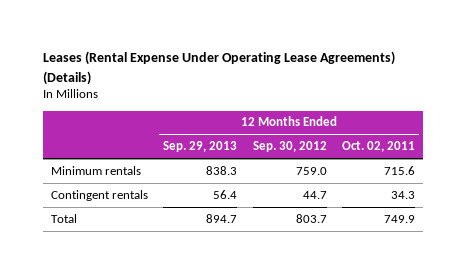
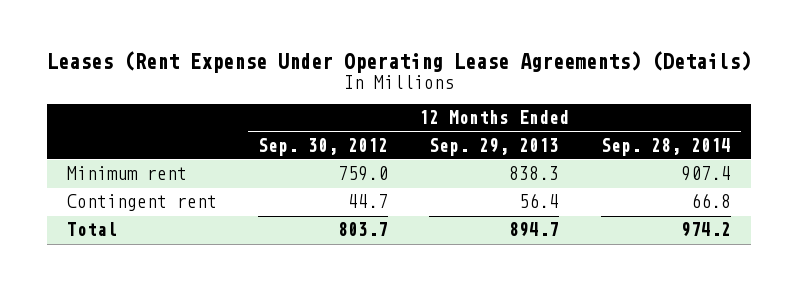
- Leases (Rental Expense Under Operating Lease Agreements) (Details)
+ Leases (Rent Expense Under Operating Lease Agreements) (Details)
- | 12 Months Ended Sep. 29, 2013 | 12 Months Ended Sep. 30, 2012 | 12 Months Ended Oct. 02, 2011
+ | 12 Months Ended Sep. 30, 2012 | 12 Months Ended Sep. 29, 2013 | 12 Months Ended Sep. 28, 2014
- Minimum rentals | 838.3 | 759.0 | 715.6
- Contingent rentals | 56.4 | 44.7 | 34.3
+ Minimum rent | 759.0 | 838.3 | 907.4
+ Contingent rent | 44.7 | 56.4 | 66.8

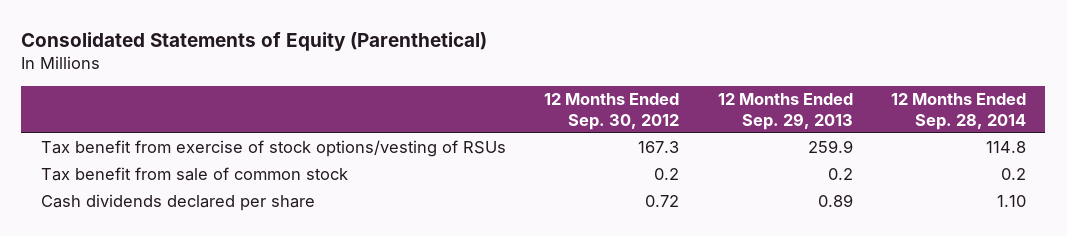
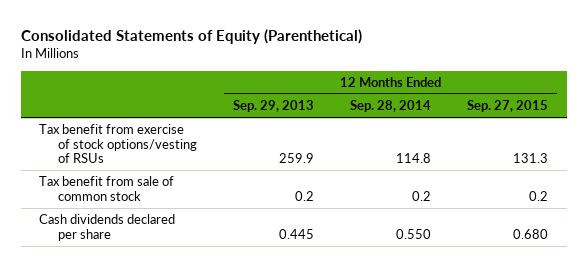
- | 12 Months Ended Sep. 30, 2012 | 12 Months Ended Sep. 29, 2013 | 12 Months Ended Sep. 28, 2014
+ | 12 Months Ended Sep. 29, 2013 | 12 Months Ended Sep. 28, 2014 | 12 Months Ended Sep. 27, 2015
- Cash dividends declared per share | 0.72 | 0.89 | 1.10
+ Cash dividends declared per share | 0.445 | 0.550 | 0.680

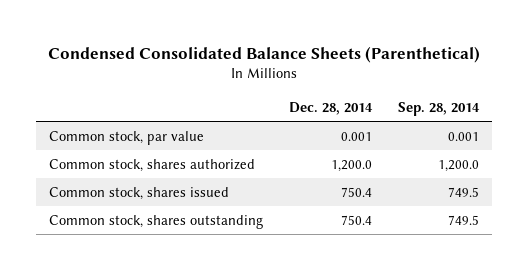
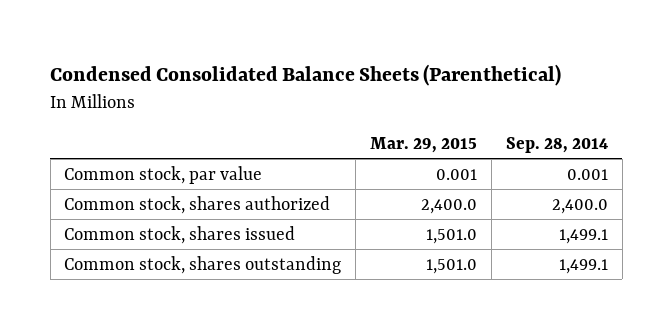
- | Dec. 28, 2014 | Sep. 28, 2014
+ | Mar. 29, 2015 | Sep. 28, 2014
- Common stock, shares authorized | 1,200.0 | 1,200.0
- Common stock, shares issued | 750.4 | 749.5
- Common stock, shares outstanding | 750.4 | 749.5
+ Common stock, shares authorized | 2,400.0 | 2,400.0
+ Common stock, shares issued | 1,501.0 | 1,499.1
+ Common stock, shares outstanding | 1,501.0 | 1,499.1

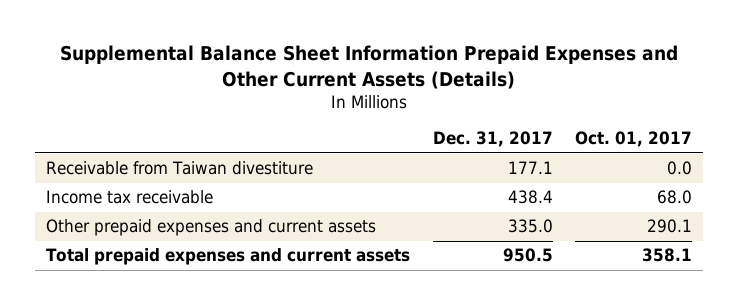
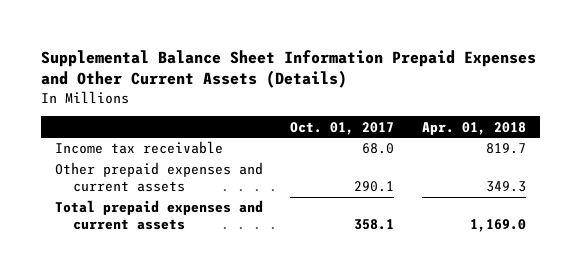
- | Dec. 31, 2017 | Oct. 01, 2017
+ | Oct. 01, 2017 | Apr. 01, 2018
- Receivable from Taiwan divestiture | 177.1 | 0.0

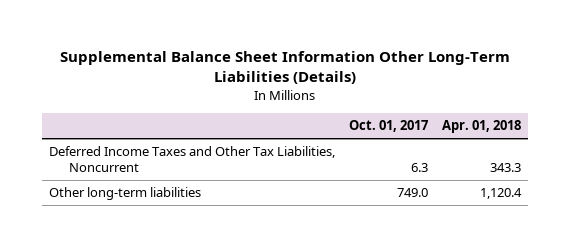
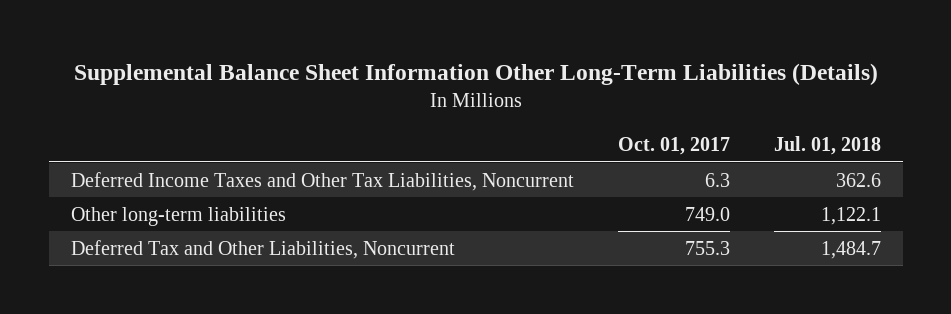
- | Oct. 01, 2017 | Apr. 01, 2018
+ | Oct. 01, 2017 | Jul. 01, 2018
+ Deferred Tax and Other Liabilities, Noncurrent | 755.3 | 1,484.7

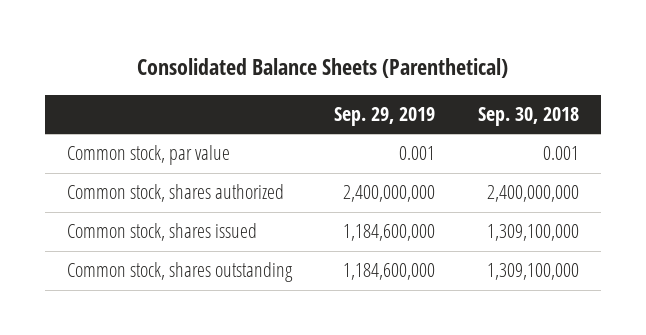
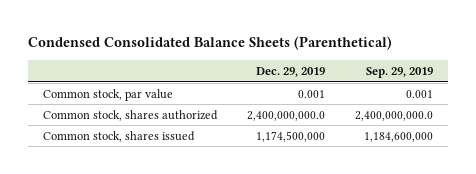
- Consolidated Balance Sheets (Parenthetical)
+ Condensed Consolidated Balance Sheets (Parenthetical)
- | Sep. 29, 2019 | Sep. 30, 2018
+ | Dec. 29, 2019 | Sep. 29, 2019
- Common stock, shares authorized | 2,400,000,000 | 2,400,000,000
+ Common stock, shares authorized | 2,400,000,000.0 | 2,400,000,000.0
- Common stock, shares outstanding | 1,184,600,000 | 1,309,100,000

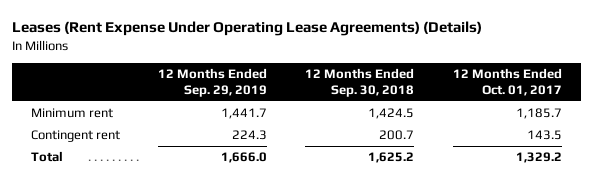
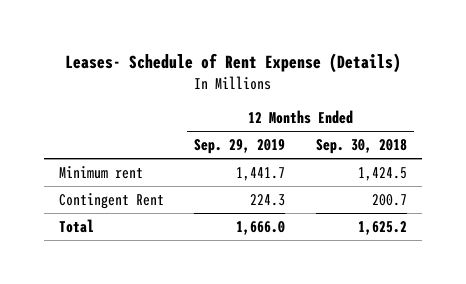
- Leases (Rent Expense Under Operating Lease Agreements) (Details)
+ Leases- Schedule of Rent Expense (Details)
- | 12 Months Ended Sep. 29, 2019 | 12 Months Ended Sep. 30, 2018 | 12 Months Ended Oct. 01, 2017
+ | 12 Months Ended Sep. 29, 2019 | 12 Months Ended Sep. 30, 2018
- Contingent rent | 224.3 | 200.7 | 143.5
+ Contingent Rent | 224.3 | 200.7

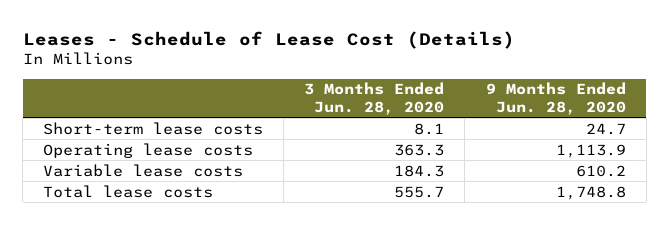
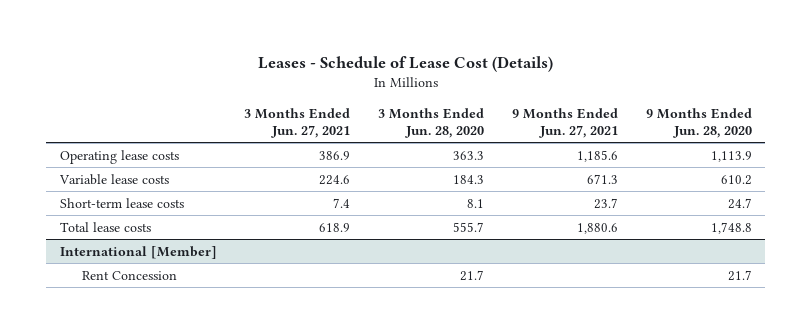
- | 3 Months Ended Jun. 28, 2020 | 9 Months Ended Jun. 28, 2020
+ | 3 Months Ended Jun. 27, 2021 | 3 Months Ended Jun. 28, 2020 | 9 Months Ended Jun. 27, 2021 | 9 Months Ended Jun. 28, 2020
moved down: Short-term lease costs | 7.4 | 8.1 | 23.7 | 24.7
+ International [Member]
+ Rent Concession | | 21.7 | | 21.7

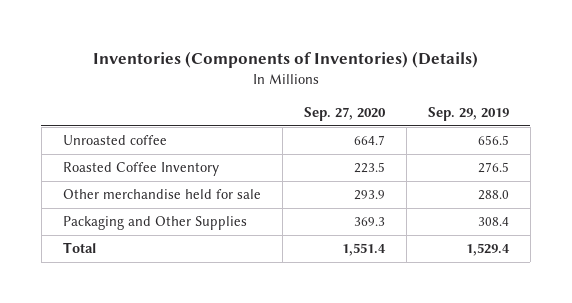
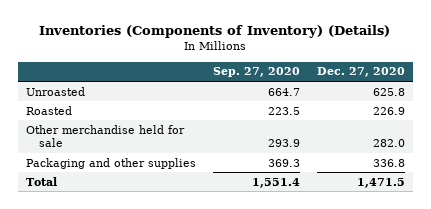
- Inventories (Components of Inventories) (Details)
+ Inventories (Components of Inventory) (Details)
- | Sep. 27, 2020 | Sep. 29, 2019
+ | Sep. 27, 2020 | Dec. 27, 2020
- Unroasted coffee | 664.7 | 656.5
- Roasted Coffee Inventory | 223.5 | 276.5
+ Unroasted | 664.7 | 625.8
+ Roasted | 223.5 | 226.9
- Packaging and Other Supplies | 369.3 | 308.4
+ Packaging and other supplies | 369.3 | 336.8

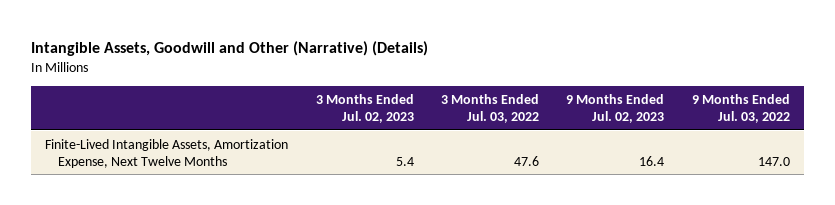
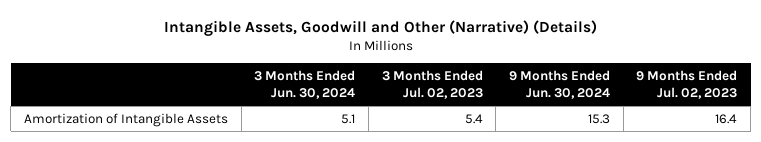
- | 3 Months Ended Jul. 02, 2023 | 3 Months Ended Jul. 03, 2022 | 9 Months Ended Jul. 02, 2023 | 9 Months Ended Jul. 03, 2022
+ | 3 Months Ended Jun. 30, 2024 | 3 Months Ended Jul. 02, 2023 | 9 Months Ended Jun. 30, 2024 | 9 Months Ended Jul. 02, 2023
- Finite-Lived Intangible Assets, Amortization Expense, Next Twelve Months | 5.4 | 47.6 | 16.4 | 147.0
+ Amortization of Intangible Assets | 5.1 | 5.4 | 15.3 | 16.4

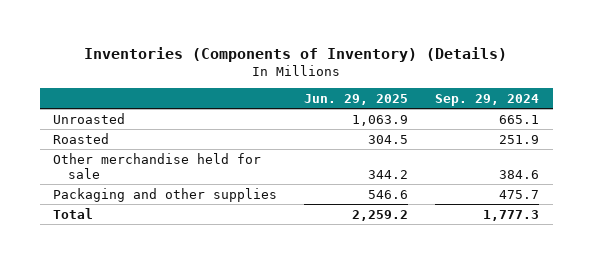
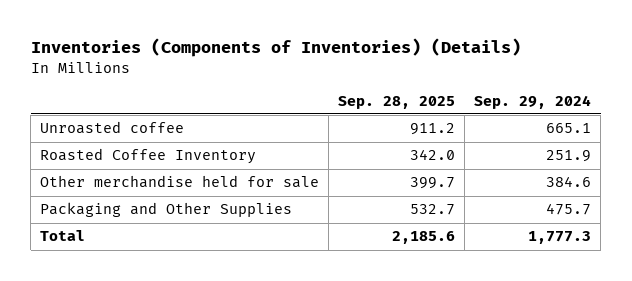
- Inventories (Components of Inventory) (Details)
+ Inventories (Components of Inventories) (Details)
- | Jun. 29, 2025 | Sep. 29, 2024
+ | Sep. 28, 2025 | Sep. 29, 2024
- Unroasted | 1,063.9 | 665.1
- Roasted | 304.5 | 251.9
+ Unroasted coffee | 911.2 | 665.1
+ Roasted Coffee Inventory | 342.0 | 251.9
- Packaging and other supplies | 546.6 | 475.7
+ Packaging and Other Supplies | 532.7 | 475.7

